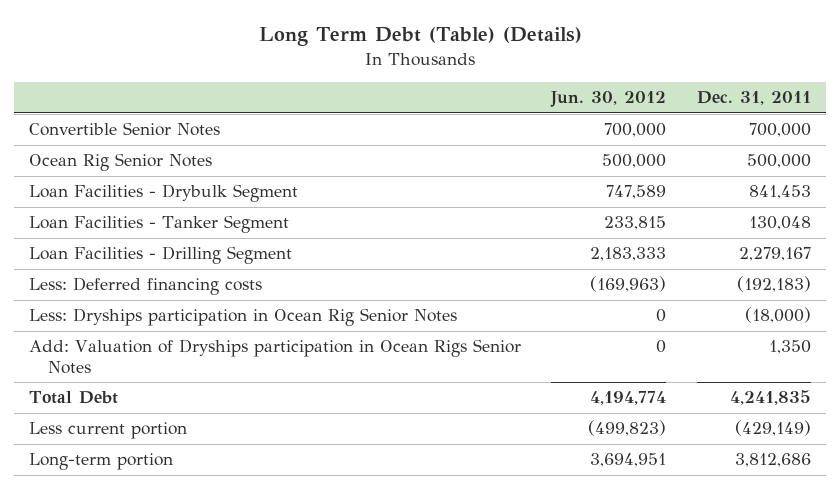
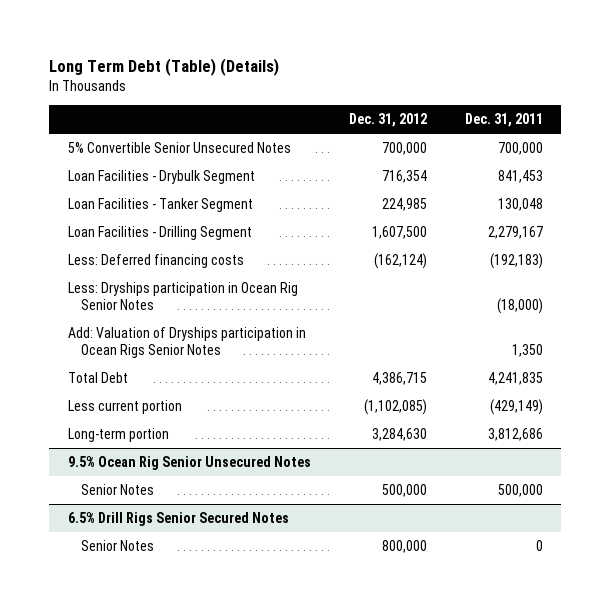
- | Jun. 30, 2012 | Dec. 31, 2011
+ | Dec. 31, 2012 | Dec. 31, 2011
- Convertible Senior Notes | 700,000 | 700,000
- Ocean Rig Senior Notes | 500,000 | 500,000
+ 5% Convertible Senior Unsecured Notes | 700,000 | 700,000
+ 9.5% Ocean Rig Senior Unsecured Notes
+ Senior Notes | 500,000 | 500,000
+ 6.5% Drill Rigs Senior Secured Notes
+ Senior Notes | 800,000 | 0

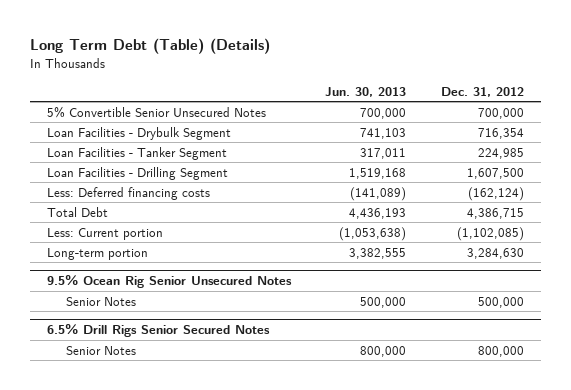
- | Dec. 31, 2012 | Dec. 31, 2011
+ | Jun. 30, 2013 | Dec. 31, 2012
- Less: Dryships participation in Ocean Rig Senior Notes | | (18,000)
- Add: Valuation of Dryships participation in Ocean Rigs Senior Notes | | 1,350
- Less current portion | (1,102,085) | (429,149)
+ Less: Current portion | (1,053,638) | (1,102,085)

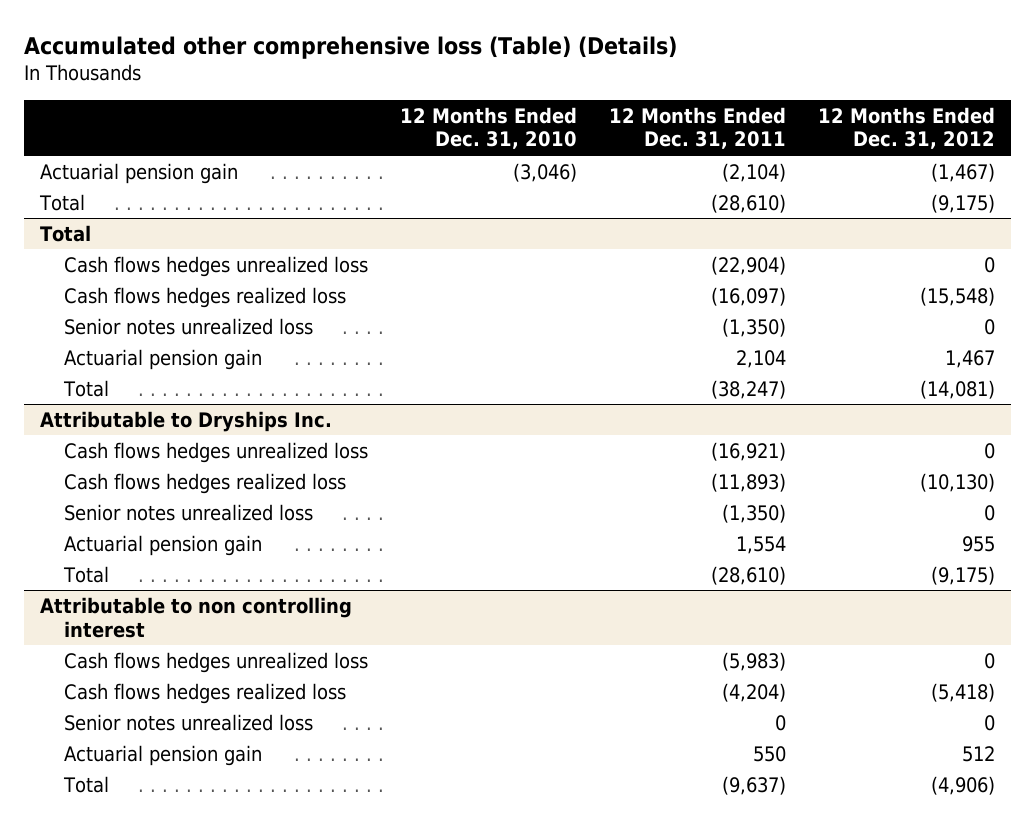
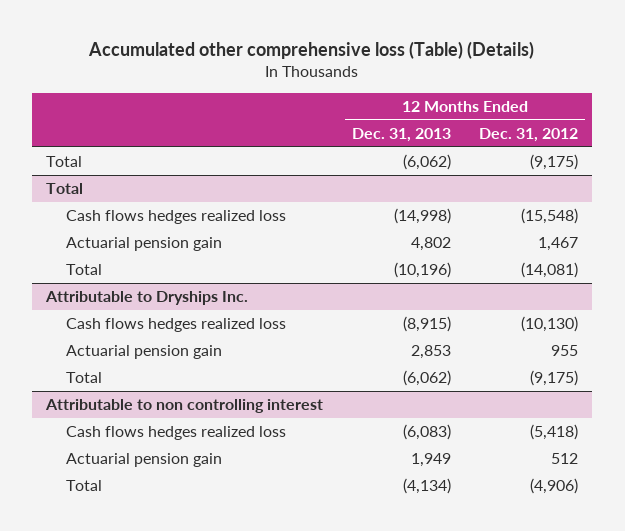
- | 12 Months Ended Dec. 31, 2010 | 12 Months Ended Dec. 31, 2011 | 12 Months Ended Dec. 31, 2012
+ | 12 Months Ended Dec. 31, 2013 | 12 Months Ended Dec. 31, 2012
- Actuarial pension gain | (3,046) | (2,104) | (1,467)
@ Total
- Cash flows hedges unrealized loss | | (22,904) | 0
- Senior notes unrealized loss | | (1,350) | 0
@ Attributable to Dryships Inc.
- Cash flows hedges unrealized loss | | (16,921) | 0
- Senior notes unrealized loss | | (1,350) | 0
@ Attributable to non controlling interest
- Cash flows hedges unrealized loss | | (5,983) | 0
- Senior notes unrealized loss | | 0 | 0

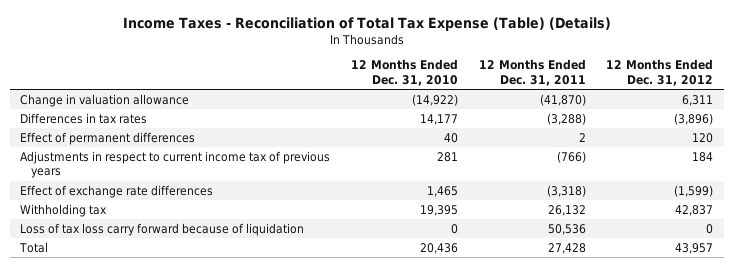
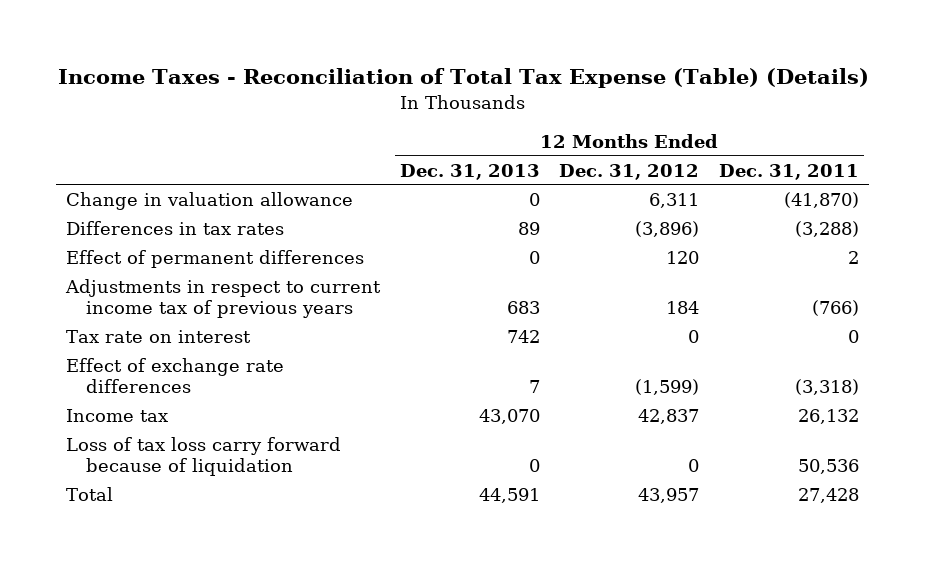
- | 12 Months Ended Dec. 31, 2010 | 12 Months Ended Dec. 31, 2011 | 12 Months Ended Dec. 31, 2012
+ | 12 Months Ended Dec. 31, 2013 | 12 Months Ended Dec. 31, 2012 | 12 Months Ended Dec. 31, 2011
+ Tax rate on interest | 742 | 0 | 0
- Withholding tax | 19,395 | 26,132 | 42,837
+ Income tax | 43,070 | 42,837 | 26,132

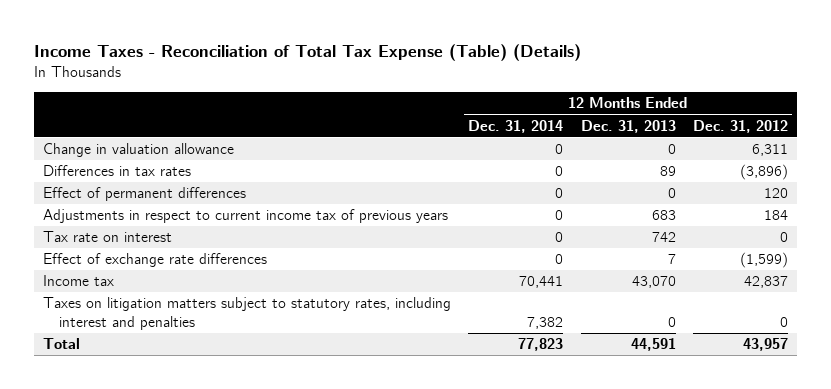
- | 12 Months Ended Dec. 31, 2013 | 12 Months Ended Dec. 31, 2012 | 12 Months Ended Dec. 31, 2011
+ | 12 Months Ended Dec. 31, 2014 | 12 Months Ended Dec. 31, 2013 | 12 Months Ended Dec. 31, 2012
- Loss of tax loss carry forward because of liquidation | 0 | 0 | 50,536
+ Taxes on litigation matters subject to statutory rates, including interest and penalties | 7,382 | 0 | 0

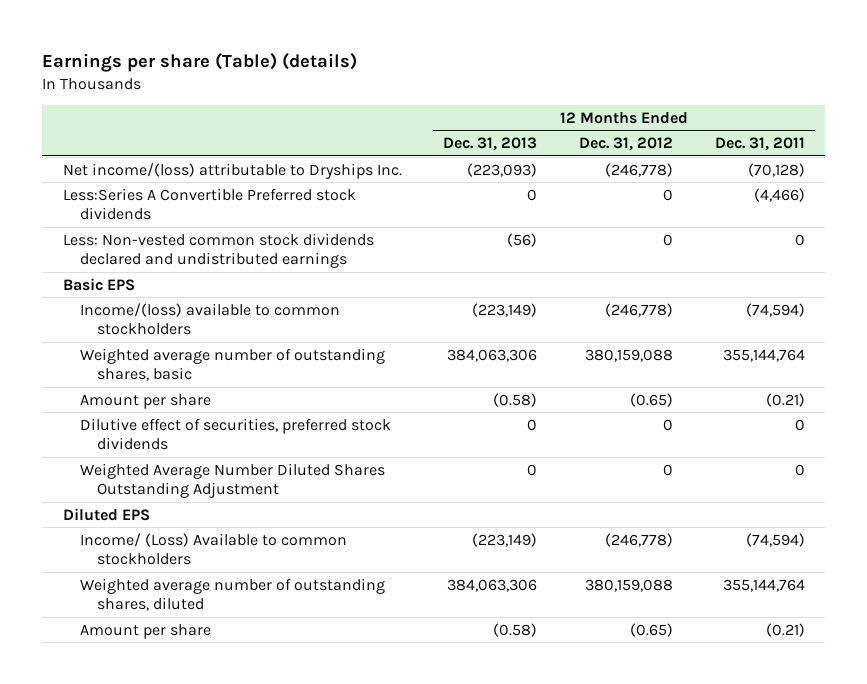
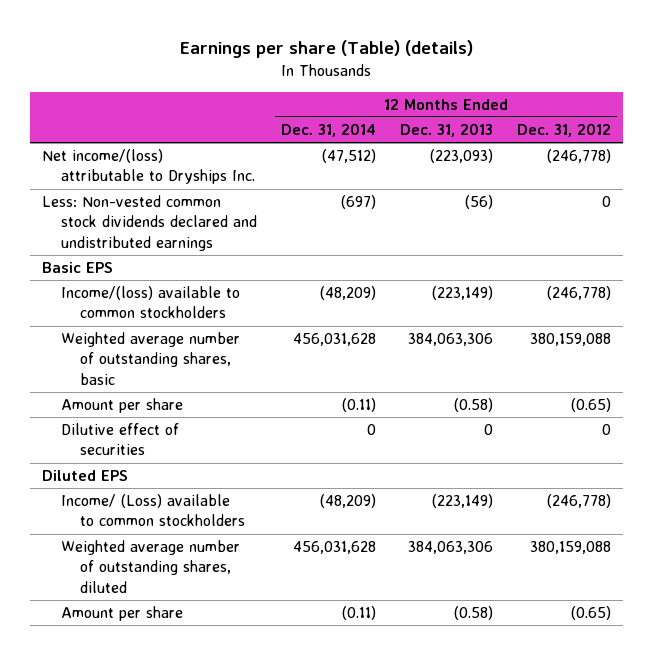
- | 12 Months Ended Dec. 31, 2013 | 12 Months Ended Dec. 31, 2012 | 12 Months Ended Dec. 31, 2011
+ | 12 Months Ended Dec. 31, 2014 | 12 Months Ended Dec. 31, 2013 | 12 Months Ended Dec. 31, 2012
- Less:Series A Convertible Preferred stock dividends | 0 | 0 | (4,466)
- Dilutive effect of securities, preferred stock dividends | 0 | 0 | 0
- Weighted Average Number Diluted Shares Outstanding Adjustment | 0 | 0 | 0
+ Dilutive effect of securities | 0 | 0 | 0
- Income/ (Loss) Available to common stockholders | (223,149) | (246,778) | (74,594)
+ Income/ (Loss) available to common stockholders | (48,209) | (223,149) | (246,778)

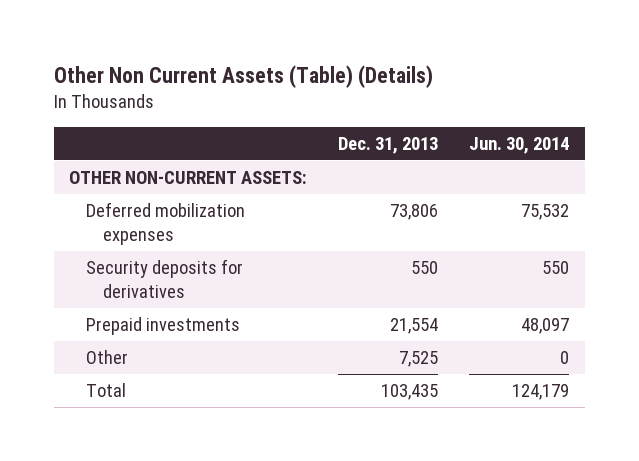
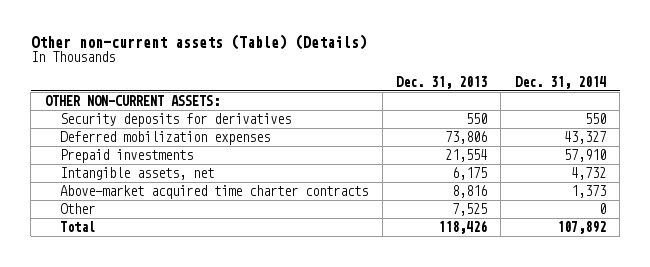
- Other Non Current Assets (Table) (Details)
+ Other non-current assets (Table) (Details)
- | Dec. 31, 2013 | Jun. 30, 2014
+ | Dec. 31, 2013 | Dec. 31, 2014
moved down: Deferred mobilization expenses | 73,806 | 43,327
+ Intangible assets, net | 6,175 | 4,732
+ Above-market acquired time charter contracts | 8,816 | 1,373
- Total | 103,435 | 124,179
+ Total | 118,426 | 107,892

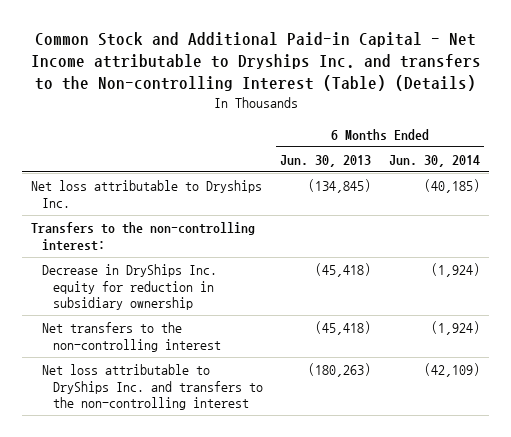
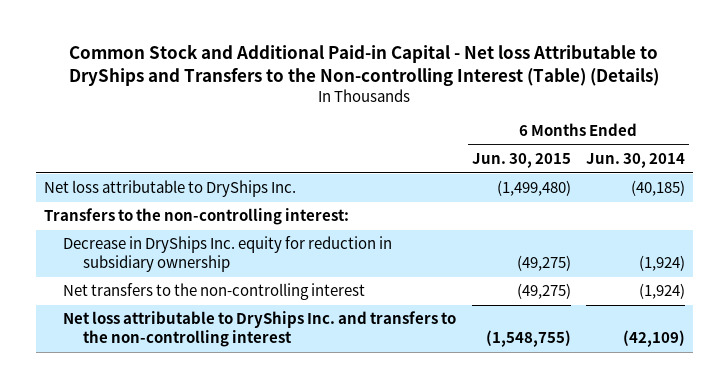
- Common Stock and Additional Paid-in Capital - Net Income attributable to Dryships Inc. and transfers to the Non-controlling Interest (Table) (Details)
+ Common Stock and Additional Paid-in Capital - Net loss Attributable to DryShips and Transfers to the Non-controlling Interest (Table) (Details)
- | 6 Months Ended Jun. 30, 2013 | 6 Months Ended Jun. 30, 2014
+ | 6 Months Ended Jun. 30, 2015 | 6 Months Ended Jun. 30, 2014
- Net loss attributable to Dryships Inc. | (134,845) | (40,185)
+ Net loss attributable to DryShips Inc. | (1,499,480) | (40,185)

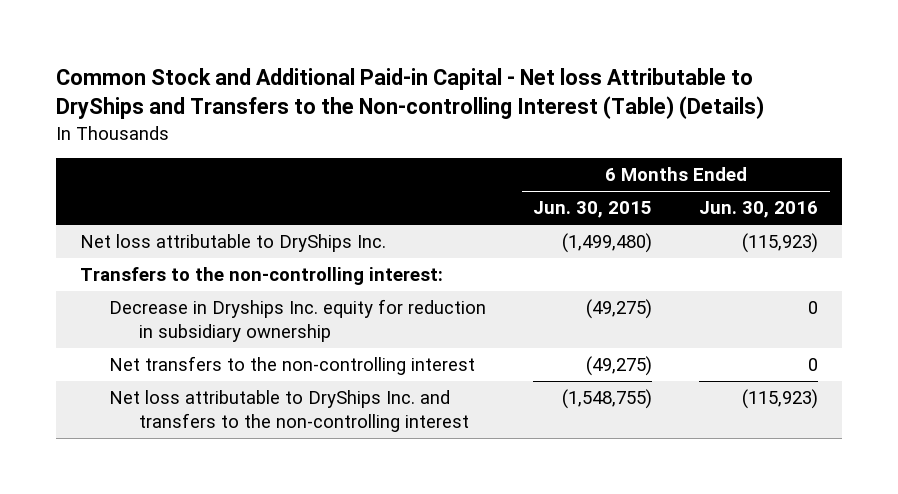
- | 6 Months Ended Jun. 30, 2015 | 6 Months Ended Jun. 30, 2014
+ | 6 Months Ended Jun. 30, 2015 | 6 Months Ended Jun. 30, 2016
- Decrease in DryShips Inc. equity for reduction in subsidiary ownership | (49,275) | (1,924)
+ Decrease in Dryships Inc. equity for reduction in subsidiary ownership | (49,275) | 0

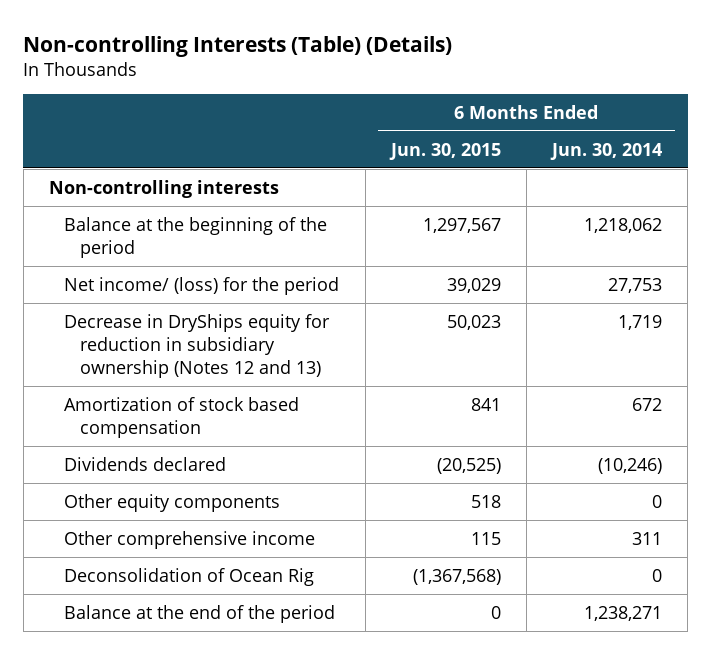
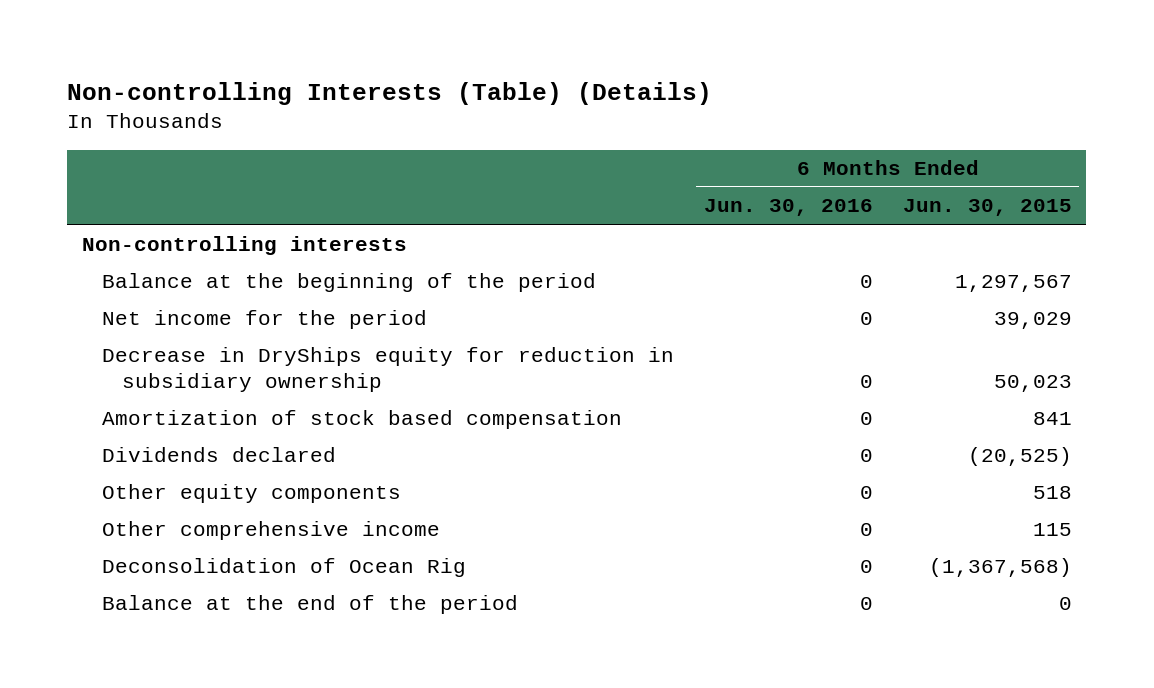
- | 6 Months Ended Jun. 30, 2015 | 6 Months Ended Jun. 30, 2014
+ | 6 Months Ended Jun. 30, 2016 | 6 Months Ended Jun. 30, 2015
- Net income/ (loss) for the period | 39,029 | 27,753
- Decrease in DryShips equity for reduction in subsidiary ownership (Notes 12 and 13) | 50,023 | 1,719
+ Net income for the period | 0 | 39,029
+ Decrease in DryShips equity for reduction in subsidiary ownership | 0 | 50,023

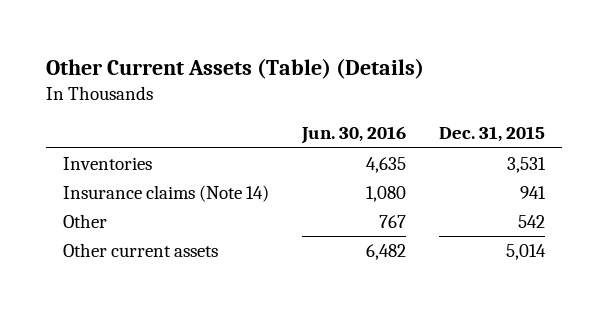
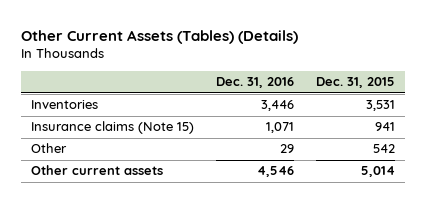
- Other Current Assets (Table) (Details)
+ Other Current Assets (Tables) (Details)
- | Jun. 30, 2016 | Dec. 31, 2015
+ | Dec. 31, 2016 | Dec. 31, 2015
- Insurance claims (Note 14) | 1,080 | 941
+ Insurance claims (Note 15) | 1,071 | 941

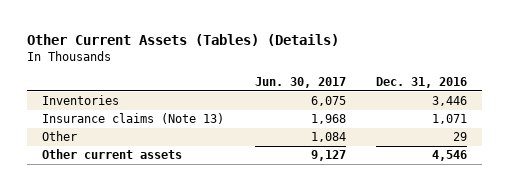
- | Dec. 31, 2016 | Dec. 31, 2015
+ | Jun. 30, 2017 | Dec. 31, 2016
- Insurance claims (Note 15) | 1,071 | 941
+ Insurance claims (Note 13) | 1,968 | 1,071

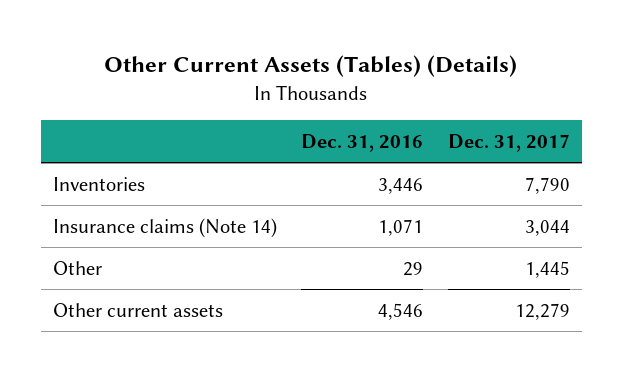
- | Jun. 30, 2017 | Dec. 31, 2016
+ | Dec. 31, 2016 | Dec. 31, 2017
- Insurance claims (Note 13) | 1,968 | 1,071
+ Insurance claims (Note 14) | 1,071 | 3,044

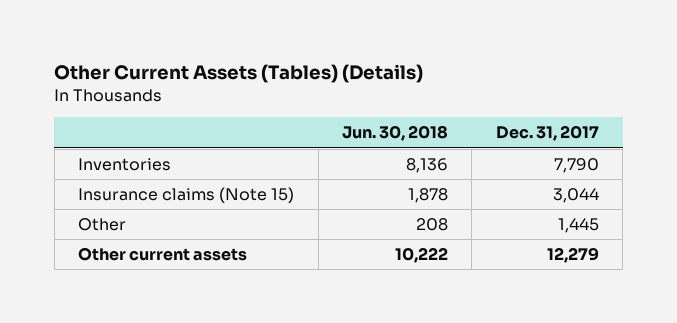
- | Dec. 31, 2016 | Dec. 31, 2017
+ | Jun. 30, 2018 | Dec. 31, 2017
- Insurance claims (Note 14) | 1,071 | 3,044
+ Insurance claims (Note 15) | 1,878 | 3,044

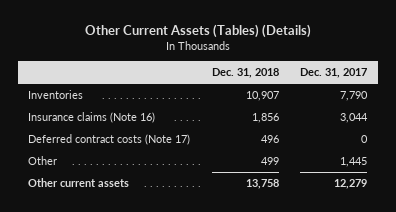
- | Jun. 30, 2018 | Dec. 31, 2017
+ | Dec. 31, 2018 | Dec. 31, 2017
- Insurance claims (Note 15) | 1,878 | 3,044
+ Insurance claims (Note 16) | 1,856 | 3,044
+ Deferred contract costs (Note 17) | 496 | 0

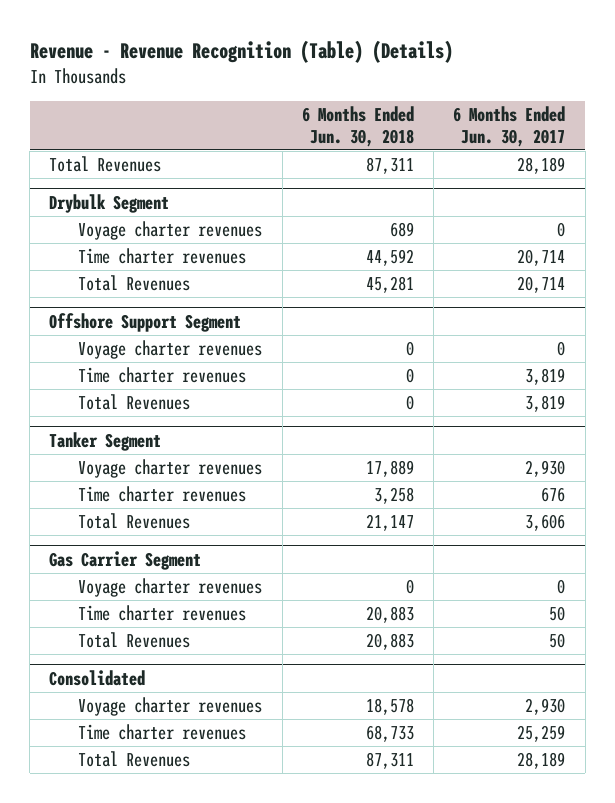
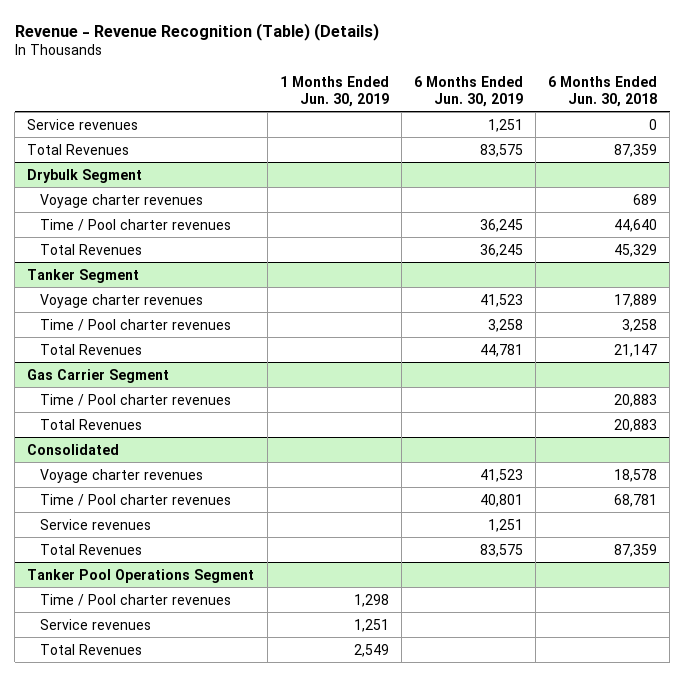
- | 6 Months Ended Jun. 30, 2018 | 6 Months Ended Jun. 30, 2017
+ | 1 Months Ended Jun. 30, 2019 | 6 Months Ended Jun. 30, 2019 | 6 Months Ended Jun. 30, 2018
- Total Revenues | 87,311 | 28,189
+ Service revenues | | 1,251 | 0
+ Total Revenues | | 83,575 | 87,359
@ Drybulk Segment
- Time charter revenues | 44,592 | 20,714
- Total Revenues | 45,281 | 20,714
- Offshore Support Segment
- Voyage charter revenues | 0 | 0
- Time charter revenues | 0 | 3,819
- Total Revenues | 0 | 3,819
@ Drybulk Segment
+ Time / Pool charter revenues | | 36,245 | 44,640
+ Total Revenues | | 36,245 | 45,329
@ Tanker Segment
- Time charter revenues | 3,258 | 676
+ Time / Pool charter revenues | | 3,258 | 3,258
@ Gas Carrier Segment
- Voyage charter revenues | 0 | 0
- Time charter revenues | 20,883 | 50
+ Time / Pool charter revenues | | | 20,883
@ Consolidated
- Time charter revenues | 68,733 | 25,259
- Total Revenues | 87,311 | 28,189
+ Time / Pool charter revenues | | 40,801 | 68,781
+ Service revenues | | 1,251 |
+ Total Revenues | | 83,575 | 87,359
+ Tanker Pool Operations Segment
+ Time / Pool charter revenues | 1,298 | |
+ Service revenues | 1,251 | |
+ Total Revenues | 2,549 | |

